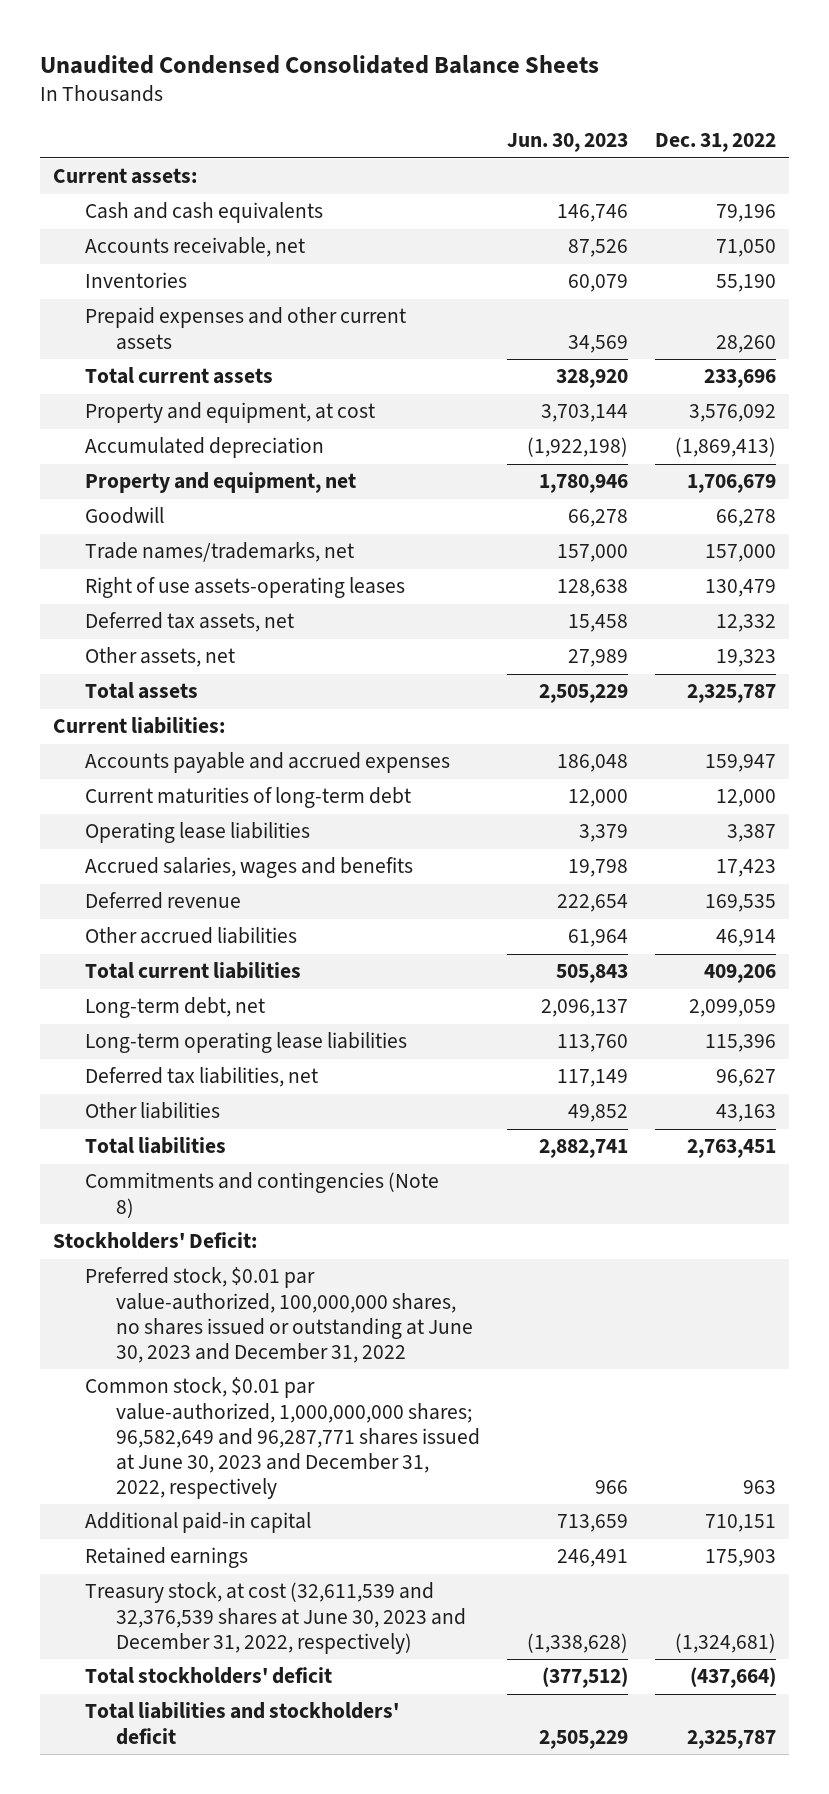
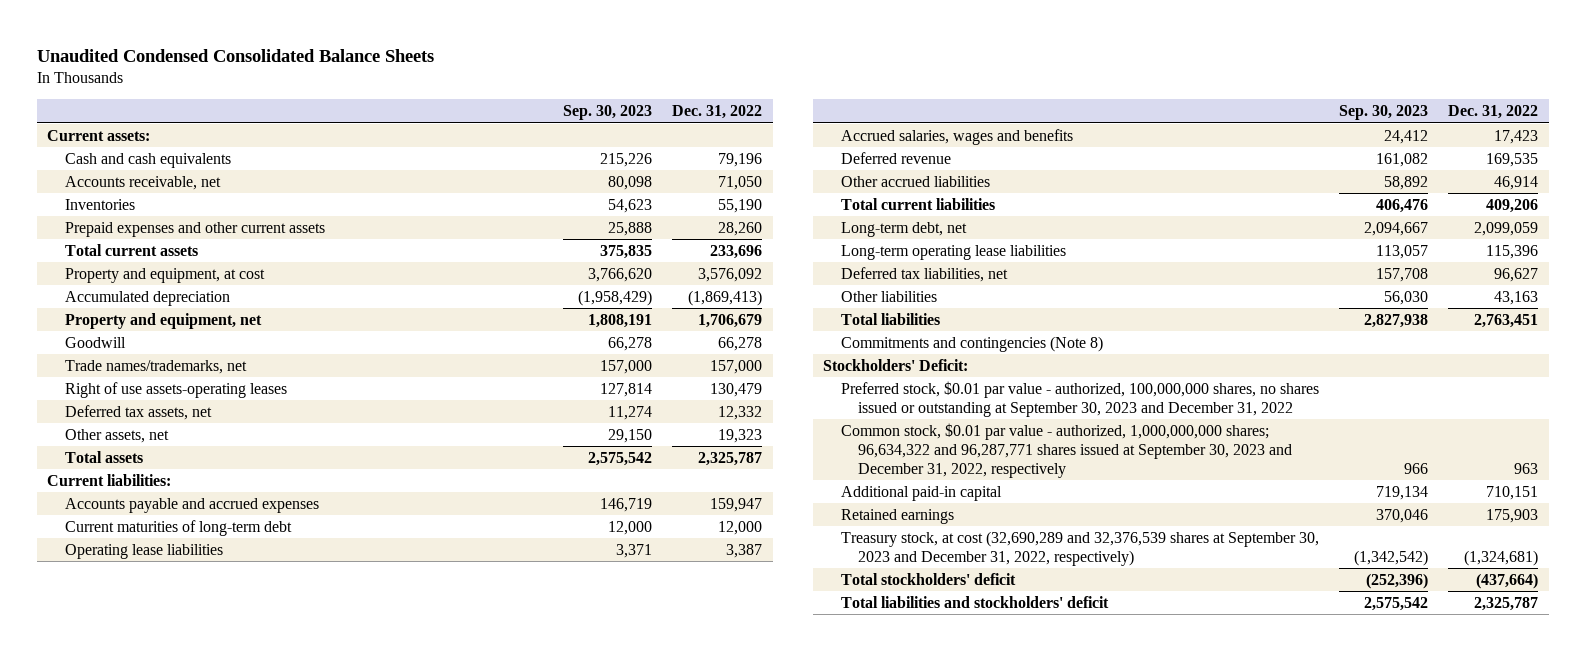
- | Jun. 30, 2023 | Dec. 31, 2022
+ | Sep. 30, 2023 | Dec. 31, 2022
- Preferred stock, $0.01 par value-authorized, 100,000,000 shares, no shares issued or outstanding at June 30, 2023 and December 31, 2022
- Common stock, $0.01 par value-authorized, 1,000,000,000 shares; 96,582,649 and 96,287,771 shares issued at June 30, 2023 and December 31, 2022, respectively | 966 | 963
+ Preferred stock, $0.01 par value - authorized, 100,000,000 shares, no shares issued or outstanding at September 30, 2023 and December 31, 2022
+ Common stock, $0.01 par value - authorized, 1,000,000,000 shares; 96,634,322 and 96,287,771 shares issued at September 30, 2023 and December 31, 2022, respectively | 966 | 963
- Treasury stock, at cost (32,611,539 and 32,376,539 shares at June 30, 2023 and December 31, 2022, respectively) | (1,338,628) | (1,324,681)
+ Treasury stock, at cost (32,690,289 and 32,376,539 shares at September 30, 2023 and December 31, 2022, respectively) | (1,342,542) | (1,324,681)

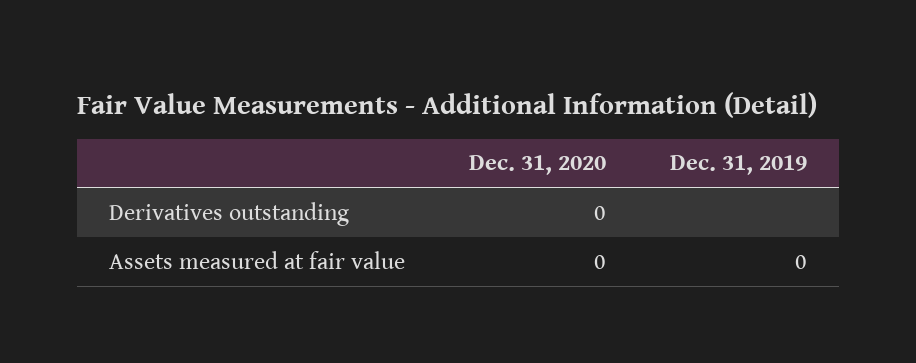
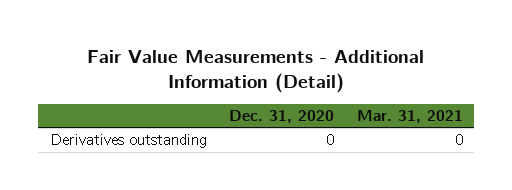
- | Dec. 31, 2020 | Dec. 31, 2019
+ | Dec. 31, 2020 | Mar. 31, 2021
- Assets measured at fair value | 0 | 0

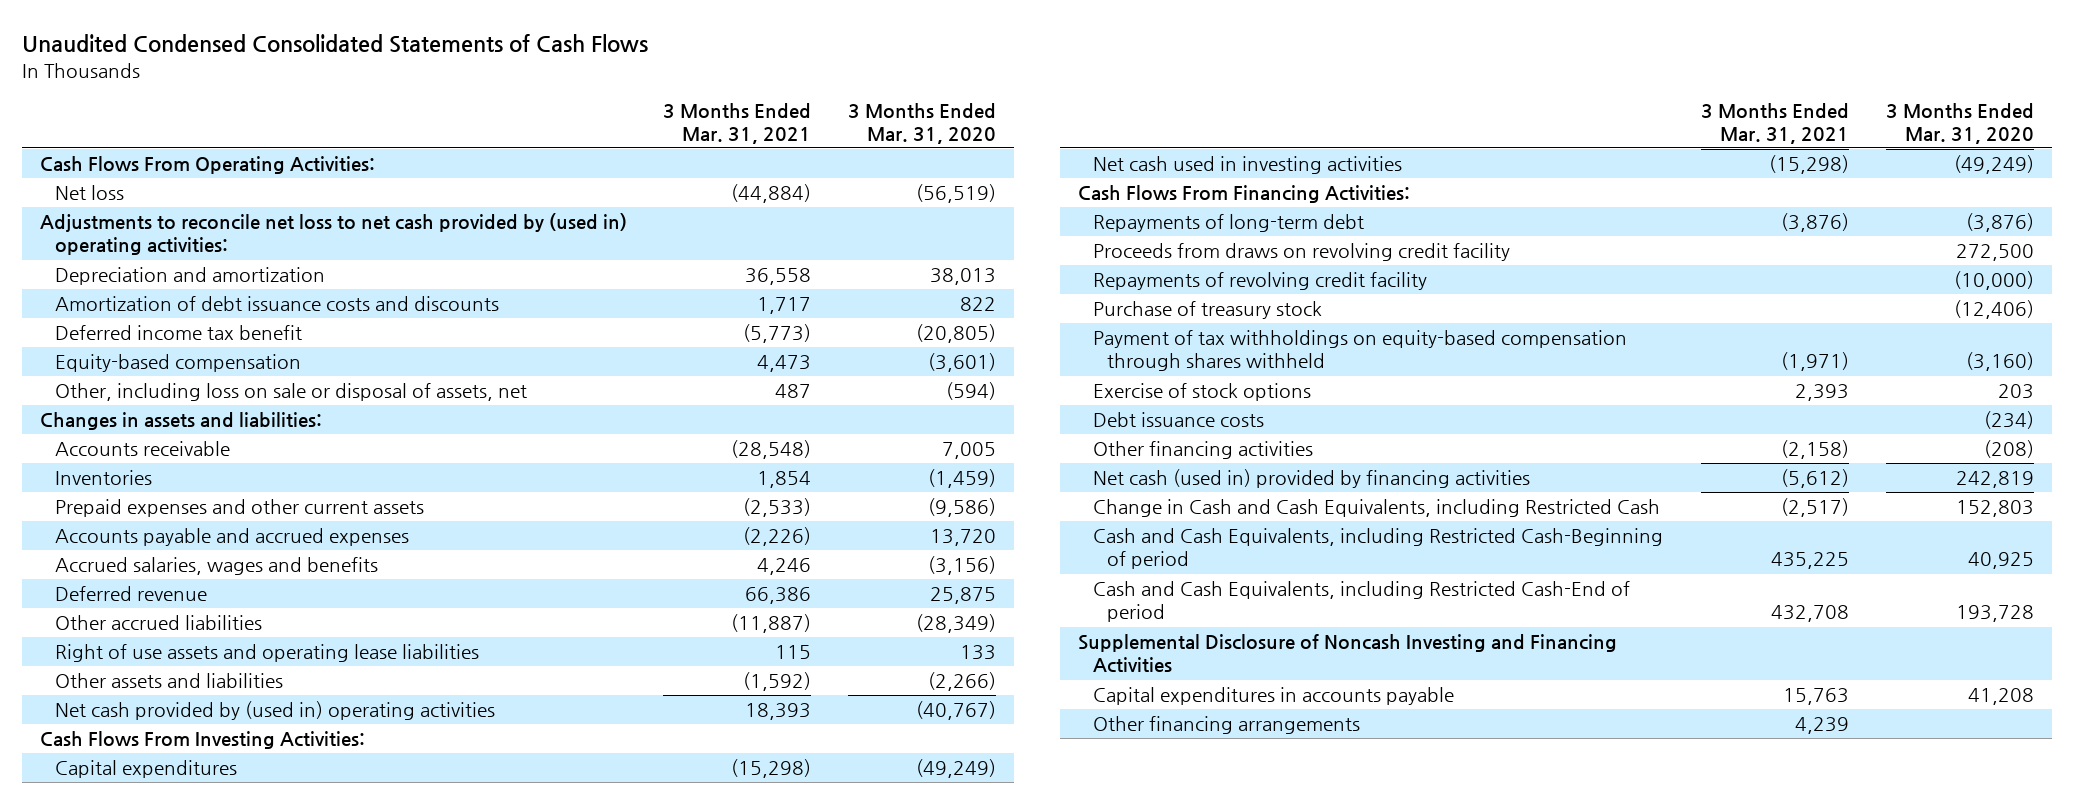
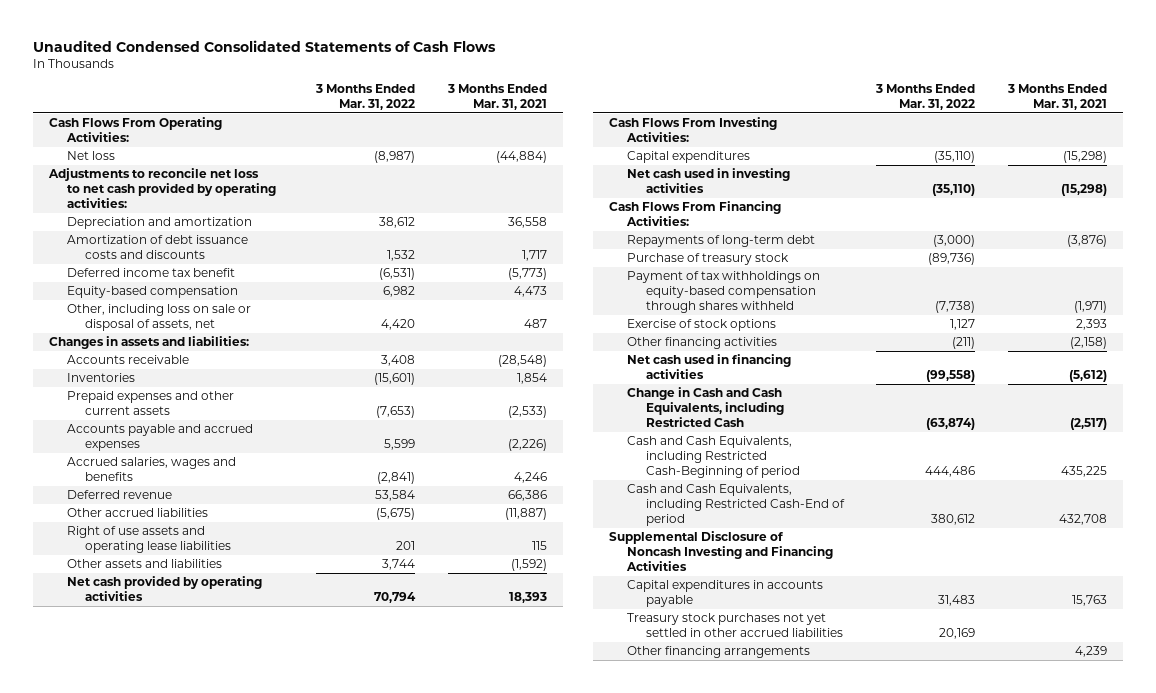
- | 3 Months Ended Mar. 31, 2021 | 3 Months Ended Mar. 31, 2020
+ | 3 Months Ended Mar. 31, 2022 | 3 Months Ended Mar. 31, 2021
- Adjustments to reconcile net loss to net cash provided by (used in) operating activities:
+ Adjustments to reconcile net loss to net cash provided by operating activities:
- Net cash provided by (used in) operating activities | 18,393 | (40,767)
+ Net cash provided by operating activities | 70,794 | 18,393
- Proceeds from draws on revolving credit facility | | 272,500
- Repayments of revolving credit facility | | (10,000)
- Debt issuance costs | | (234)
- Net cash (used in) provided by financing activities | (5,612) | 242,819
+ Net cash used in financing activities | (99,558) | (5,612)
+ Treasury stock purchases not yet settled in other accrued liabilities | 20,169 |

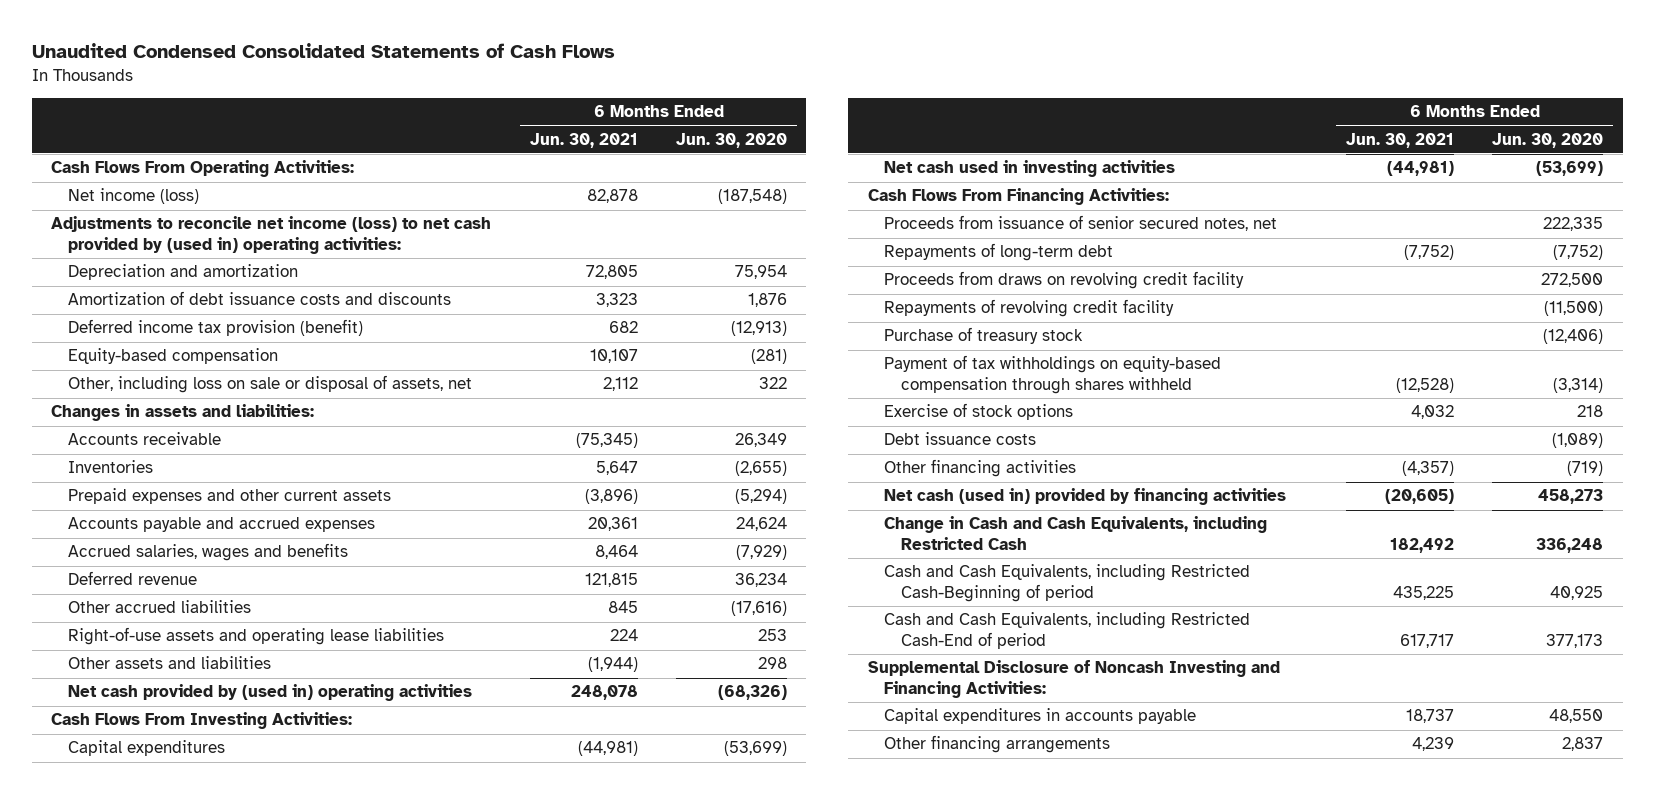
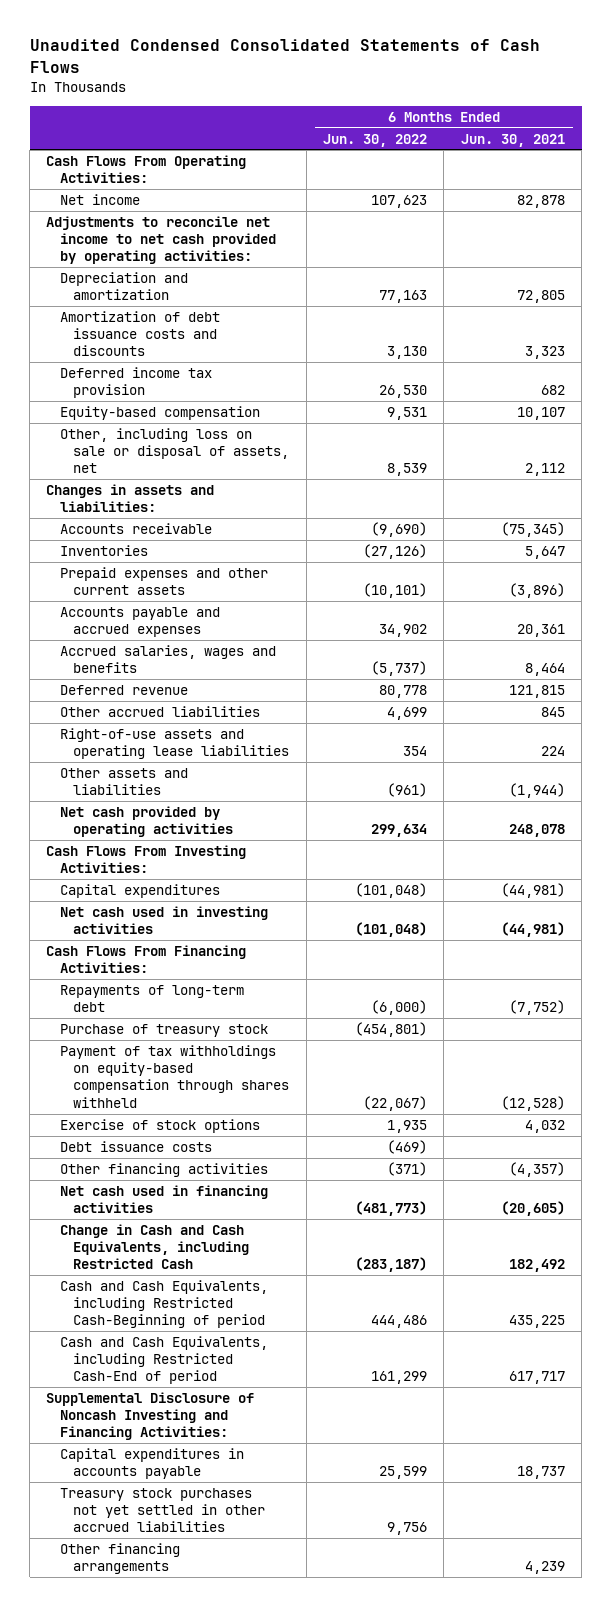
- | 6 Months Ended Jun. 30, 2021 | 6 Months Ended Jun. 30, 2020
+ | 6 Months Ended Jun. 30, 2022 | 6 Months Ended Jun. 30, 2021
- Net income (loss) | 82,878 | (187,548)
- Adjustments to reconcile net income (loss) to net cash provided by (used in) operating activities:
+ Net income | 107,623 | 82,878
+ Adjustments to reconcile net income to net cash provided by operating activities:
- Deferred income tax provision (benefit) | 682 | (12,913)
+ Deferred income tax provision | 26,530 | 682
- Net cash provided by (used in) operating activities | 248,078 | (68,326)
+ Net cash provided by operating activities | 299,634 | 248,078
- Proceeds from issuance of senior secured notes, net | | 222,335
- Proceeds from draws on revolving credit facility | | 272,500
- Repayments of revolving credit facility | | (11,500)
- Net cash (used in) provided by financing activities | (20,605) | 458,273
+ Net cash used in financing activities | (481,773) | (20,605)
+ Treasury stock purchases not yet settled in other accrued liabilities | 9,756 |

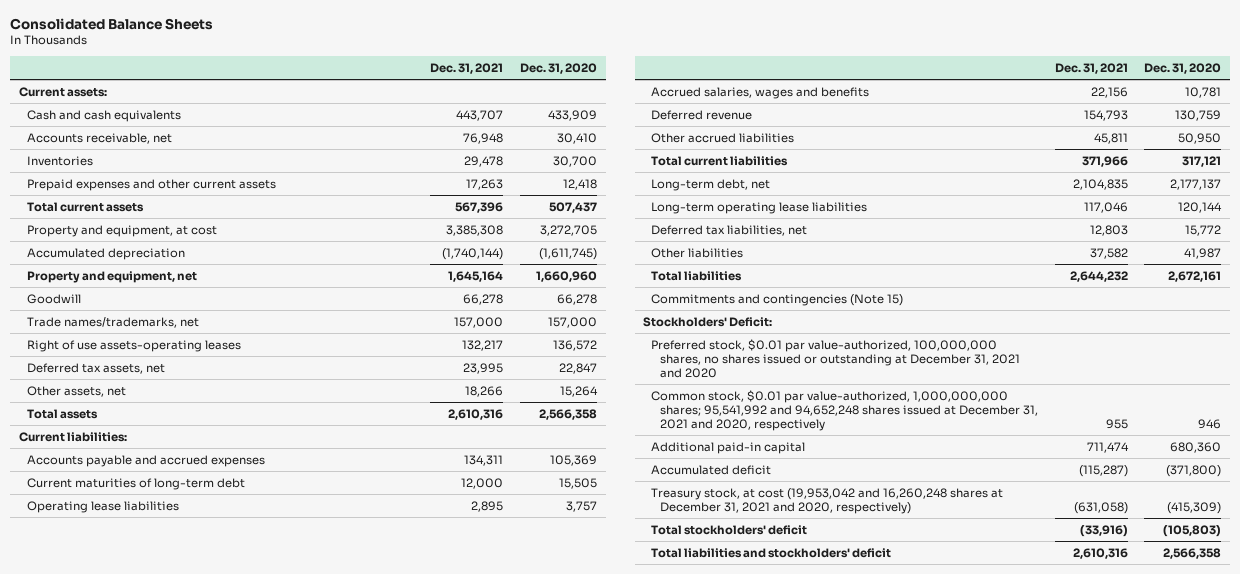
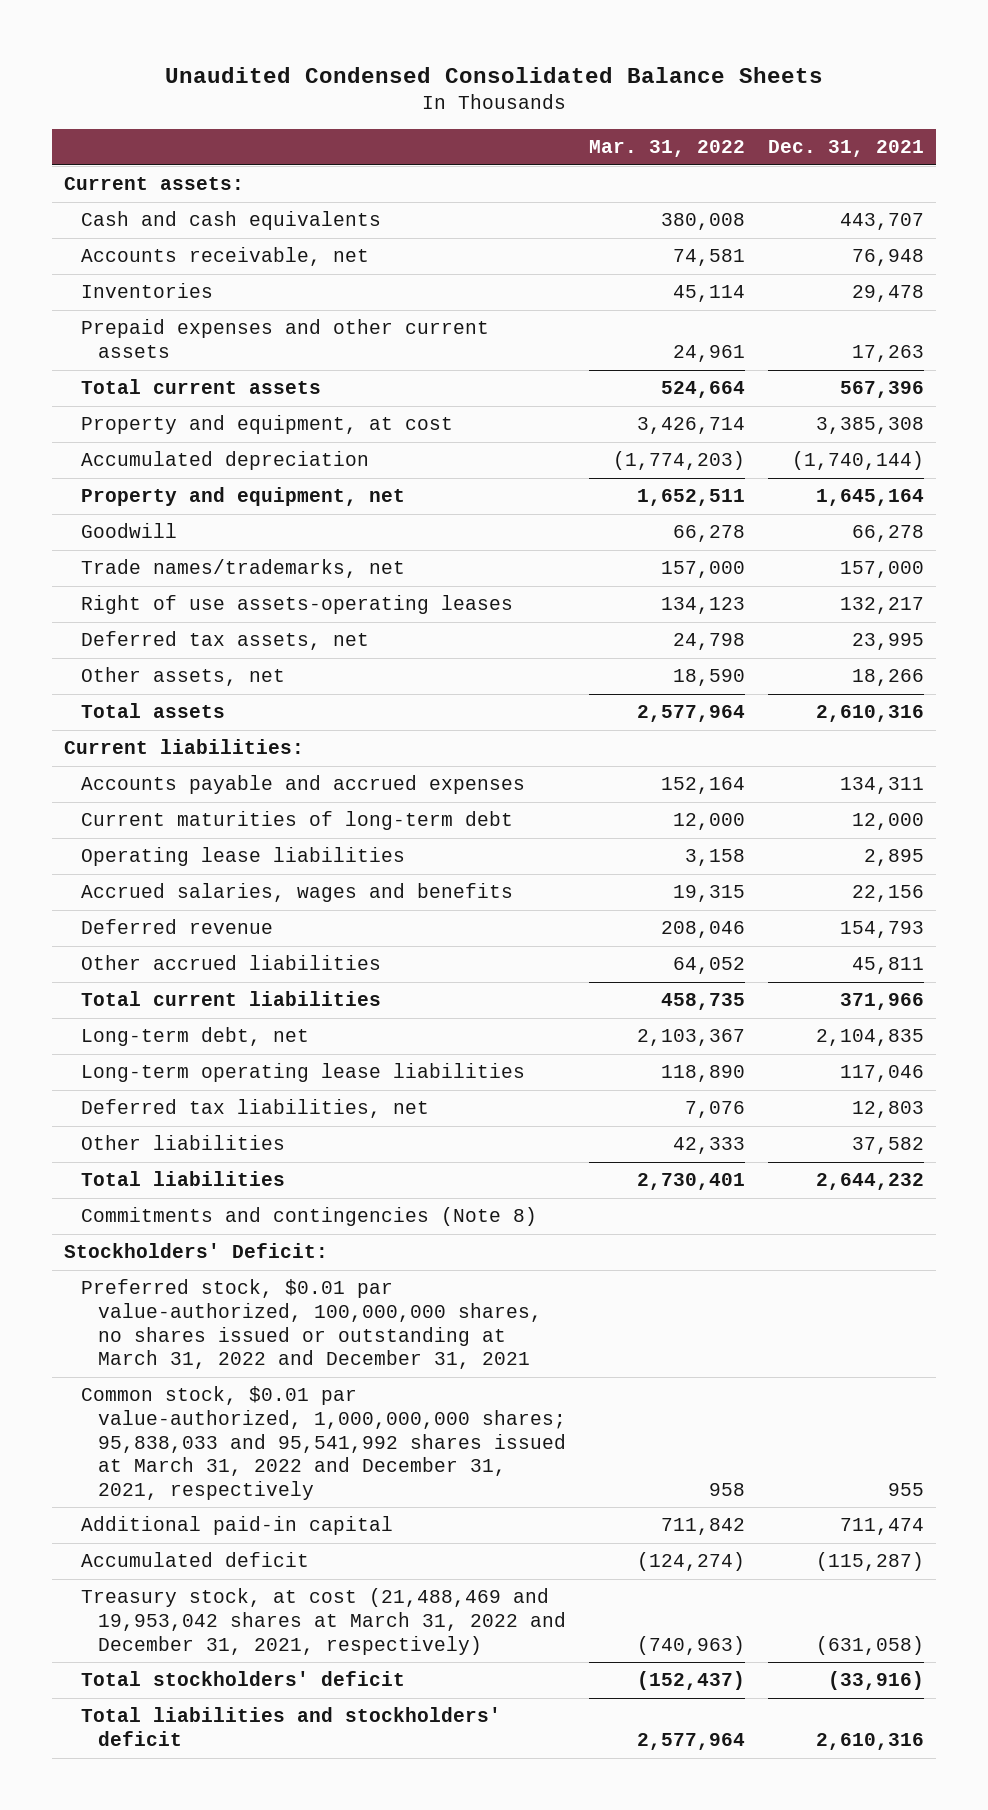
- Consolidated Balance Sheets
+ Unaudited Condensed Consolidated Balance Sheets
- | Dec. 31, 2021 | Dec. 31, 2020
+ | Mar. 31, 2022 | Dec. 31, 2021
- Commitments and contingencies (Note 15)
+ Commitments and contingencies (Note 8)
- Preferred stock, $0.01 par value-authorized, 100,000,000 shares, no shares issued or outstanding at December 31, 2021 and 2020
- Common stock, $0.01 par value-authorized, 1,000,000,000 shares; 95,541,992 and 94,652,248 shares issued at December 31, 2021 and 2020, respectively | 955 | 946
+ Preferred stock, $0.01 par value-authorized, 100,000,000 shares, no shares issued or outstanding at March 31, 2022 and December 31, 2021
+ Common stock, $0.01 par value-authorized, 1,000,000,000 shares; 95,838,033 and 95,541,992 shares issued at March 31, 2022 and December 31, 2021, respectively | 958 | 955
- Treasury stock, at cost (19,953,042 and 16,260,248 shares at December 31, 2021 and 2020, respectively) | (631,058) | (415,309)
+ Treasury stock, at cost (21,488,469 and 19,953,042 shares at March 31, 2022 and December 31, 2021, respectively) | (740,963) | (631,058)

